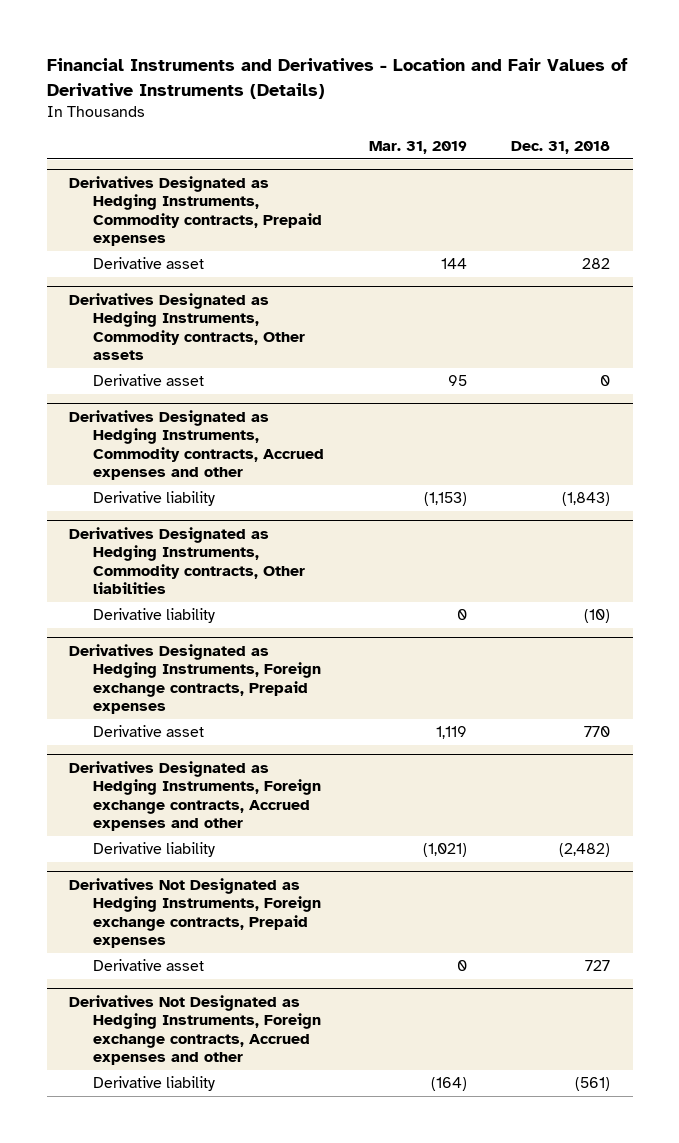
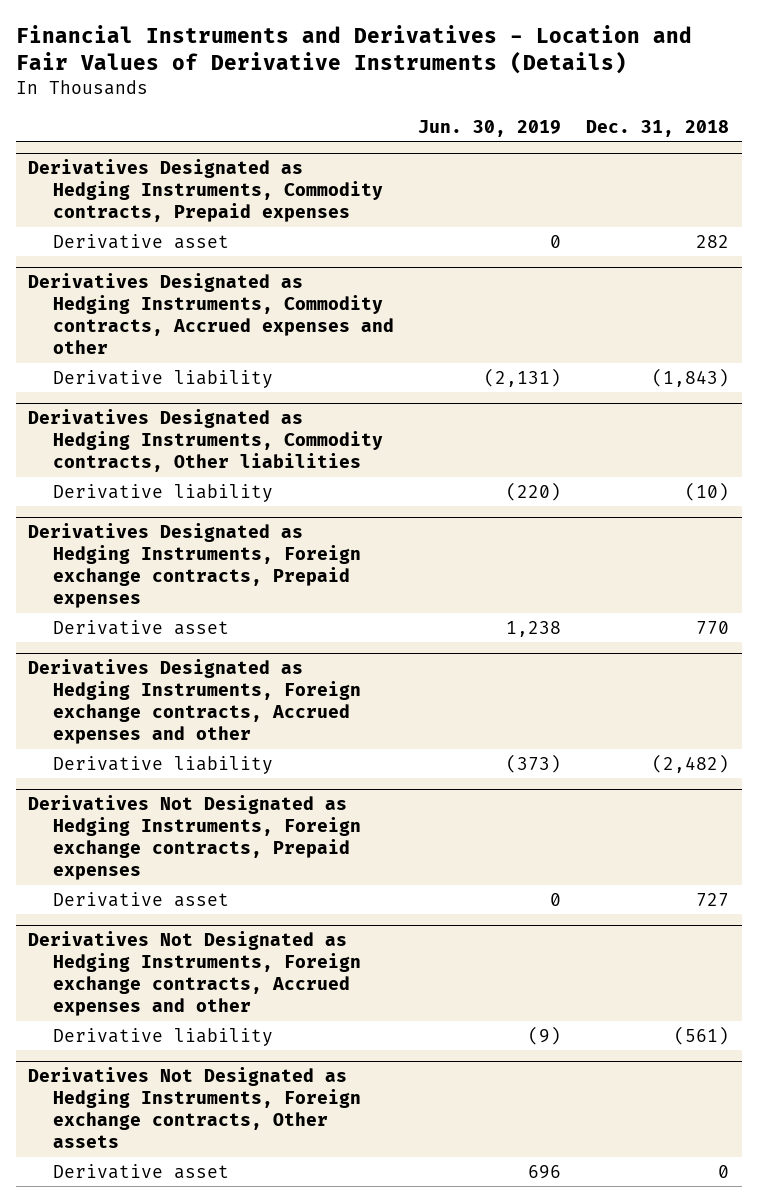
- | Mar. 31, 2019 | Dec. 31, 2018
+ | Jun. 30, 2019 | Dec. 31, 2018
- Derivatives Designated as Hedging Instruments, Commodity contracts, Other assets
- Derivative asset | 95 | 0
+ Derivatives Not Designated as Hedging Instruments, Foreign exchange contracts, Other assets
+ Derivative asset | 696 | 0

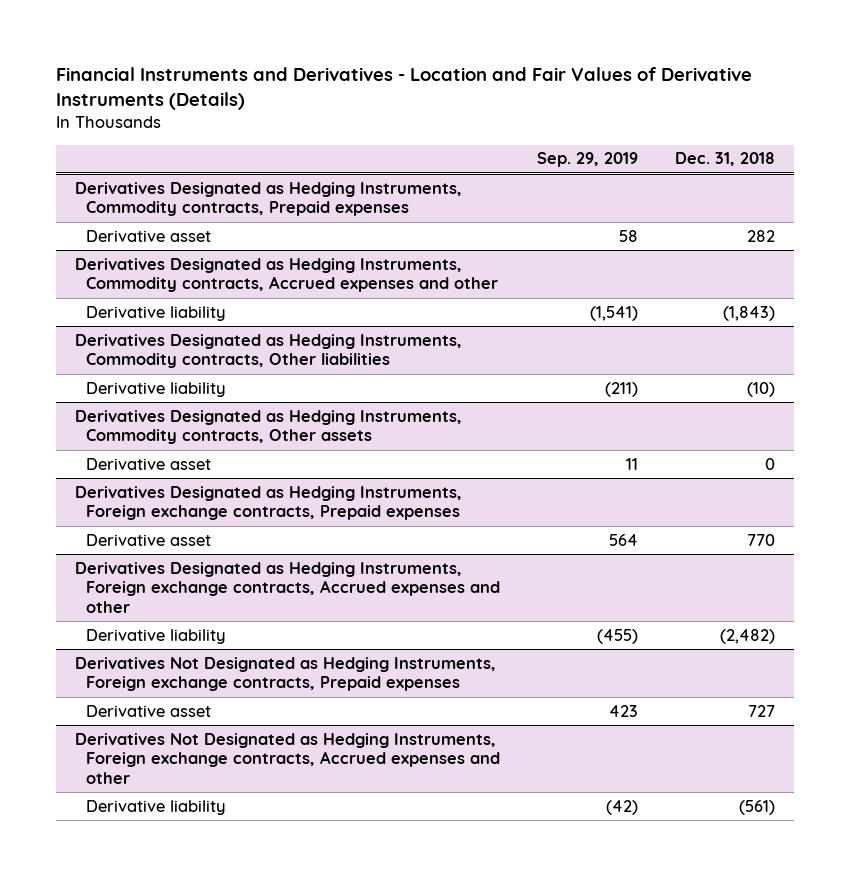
- | Jun. 30, 2019 | Dec. 31, 2018
+ | Sep. 29, 2019 | Dec. 31, 2018
+ Derivatives Designated as Hedging Instruments, Commodity contracts, Other assets
+ Derivative asset | 11 | 0
- Derivatives Not Designated as Hedging Instruments, Foreign exchange contracts, Other assets
- Derivative asset | 696 | 0

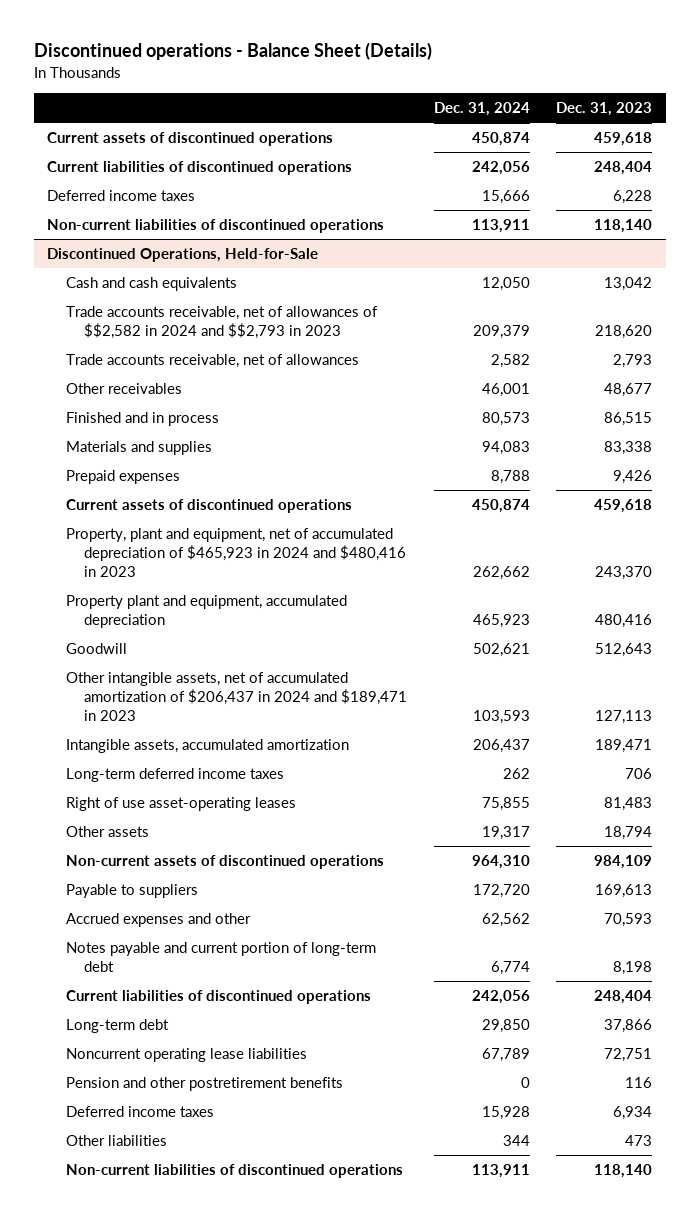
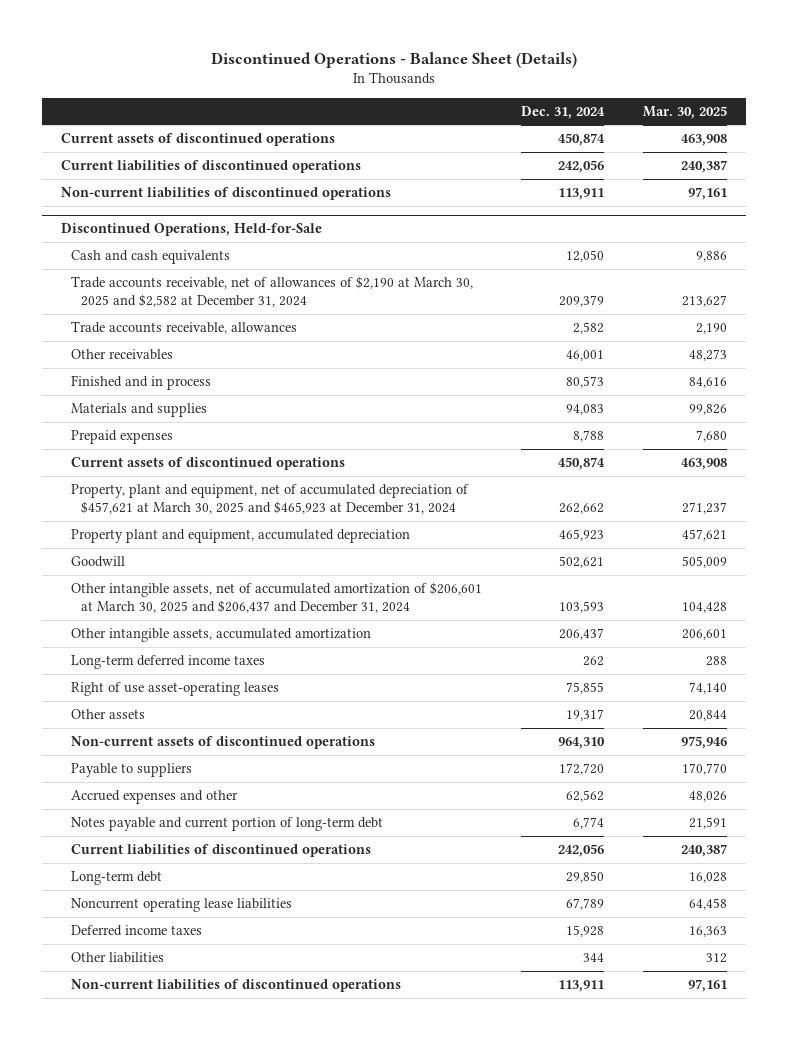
- Discontinued operations - Balance Sheet (Details)
+ Discontinued Operations - Balance Sheet (Details)
- | Dec. 31, 2024 | Dec. 31, 2023
+ | Dec. 31, 2024 | Mar. 30, 2025
- Deferred income taxes | 15,666 | 6,228
@ Discontinued Operations, Held-for-Sale
- Trade accounts receivable, net of allowances of $$2,582 in 2024 and $$2,793 in 2023 | 209,379 | 218,620
- Trade accounts receivable, net of allowances | 2,582 | 2,793
+ Trade accounts receivable, net of allowances of $2,190 at March 30, 2025 and $2,582 at December 31, 2024 | 209,379 | 213,627
+ Trade accounts receivable, allowances | 2,582 | 2,190
- Property, plant and equipment, net of accumulated depreciation of $465,923 in 2024 and $480,416 in 2023 | 262,662 | 243,370
+ Property, plant and equipment, net of accumulated depreciation of $457,621 at March 30, 2025 and $465,923 at December 31, 2024 | 262,662 | 271,237
- Other intangible assets, net of accumulated amortization of $206,437 in 2024 and $189,471 in 2023 | 103,593 | 127,113
- Intangible assets, accumulated amortization | 206,437 | 189,471
+ Other intangible assets, net of accumulated amortization of $206,601 at March 30, 2025 and $206,437 and December 31, 2024 | 103,593 | 104,428
+ Other intangible assets, accumulated amortization | 206,437 | 206,601
- Pension and other postretirement benefits | 0 | 116

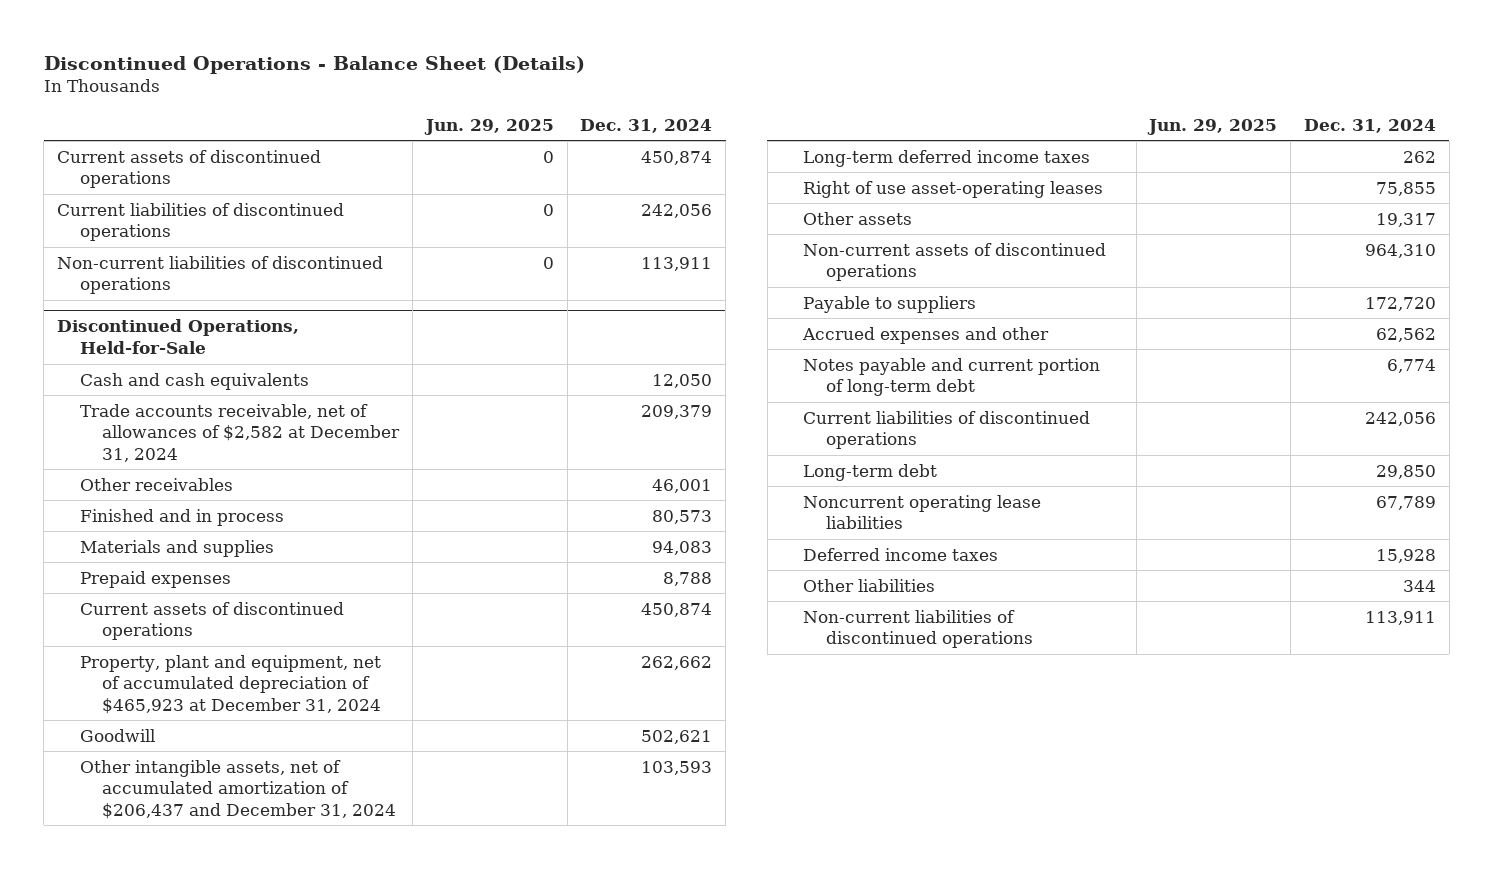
- | Dec. 31, 2024 | Mar. 30, 2025
+ | Jun. 29, 2025 | Dec. 31, 2024
@ Discontinued Operations, Held-for-Sale
- Trade accounts receivable, net of allowances of $2,190 at March 30, 2025 and $2,582 at December 31, 2024 | 209,379 | 213,627
- Trade accounts receivable, allowances | 2,582 | 2,190
+ Trade accounts receivable, net of allowances of $2,582 at December 31, 2024 | | 209,379
- Property, plant and equipment, net of accumulated depreciation of $457,621 at March 30, 2025 and $465,923 at December 31, 2024 | 262,662 | 271,237
- Property plant and equipment, accumulated depreciation | 465,923 | 457,621
+ Property, plant and equipment, net of accumulated depreciation of $465,923 at December 31, 2024 | | 262,662
- Other intangible assets, net of accumulated amortization of $206,601 at March 30, 2025 and $206,437 and December 31, 2024 | 103,593 | 104,428
- Other intangible assets, accumulated amortization | 206,437 | 206,601
+ Other intangible assets, net of accumulated amortization of $206,437 and December 31, 2024 | | 103,593

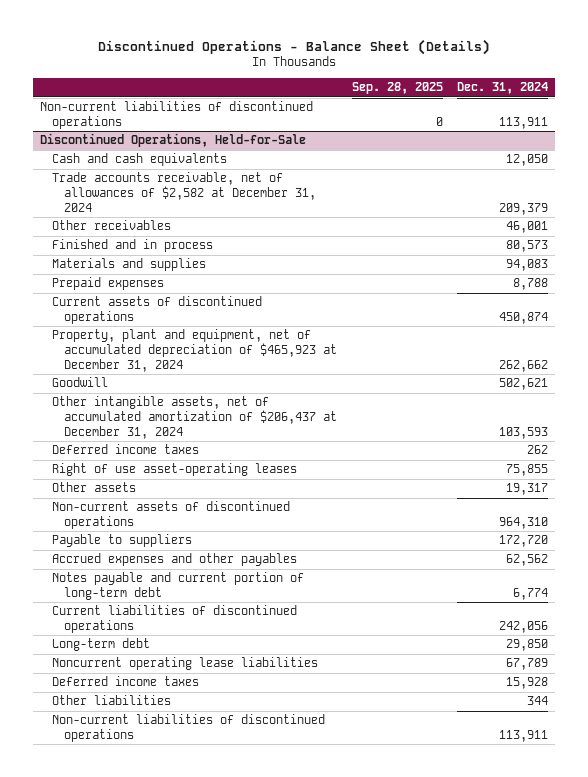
- | Jun. 29, 2025 | Dec. 31, 2024
+ | Sep. 28, 2025 | Dec. 31, 2024
- Current assets of discontinued operations | 0 | 450,874
- Current liabilities of discontinued operations | 0 | 242,056
@ Discontinued Operations, Held-for-Sale
- Other intangible assets, net of accumulated amortization of $206,437 and December 31, 2024 | | 103,593
- Long-term deferred income taxes | | 262
+ Other intangible assets, net of accumulated amortization of $206,437 at December 31, 2024 | | 103,593
+ Deferred income taxes | | 262
- Accrued expenses and other | | 62,562
+ Accrued expenses and other payables | | 62,562

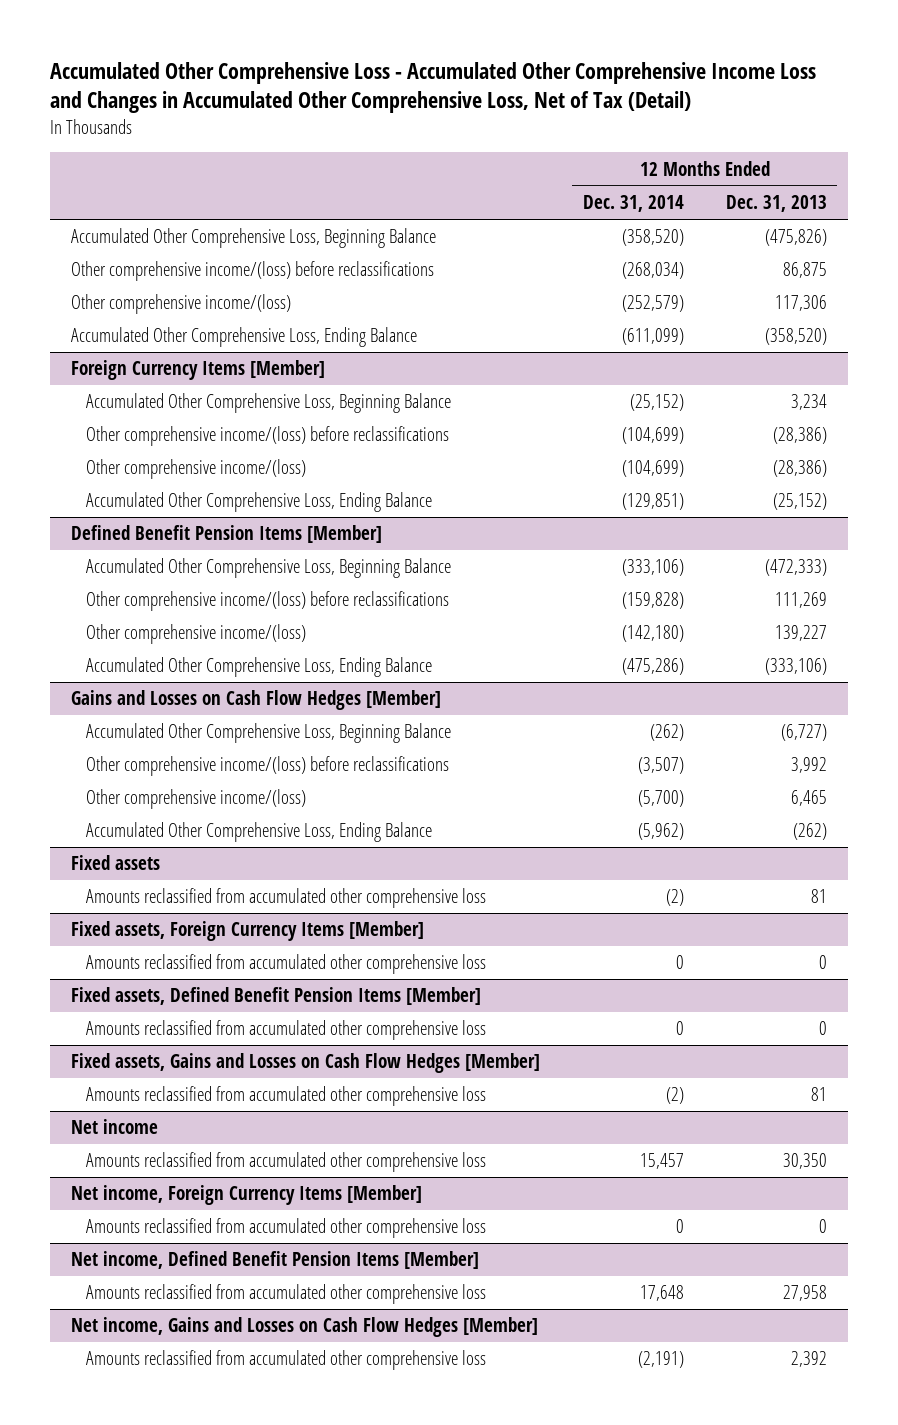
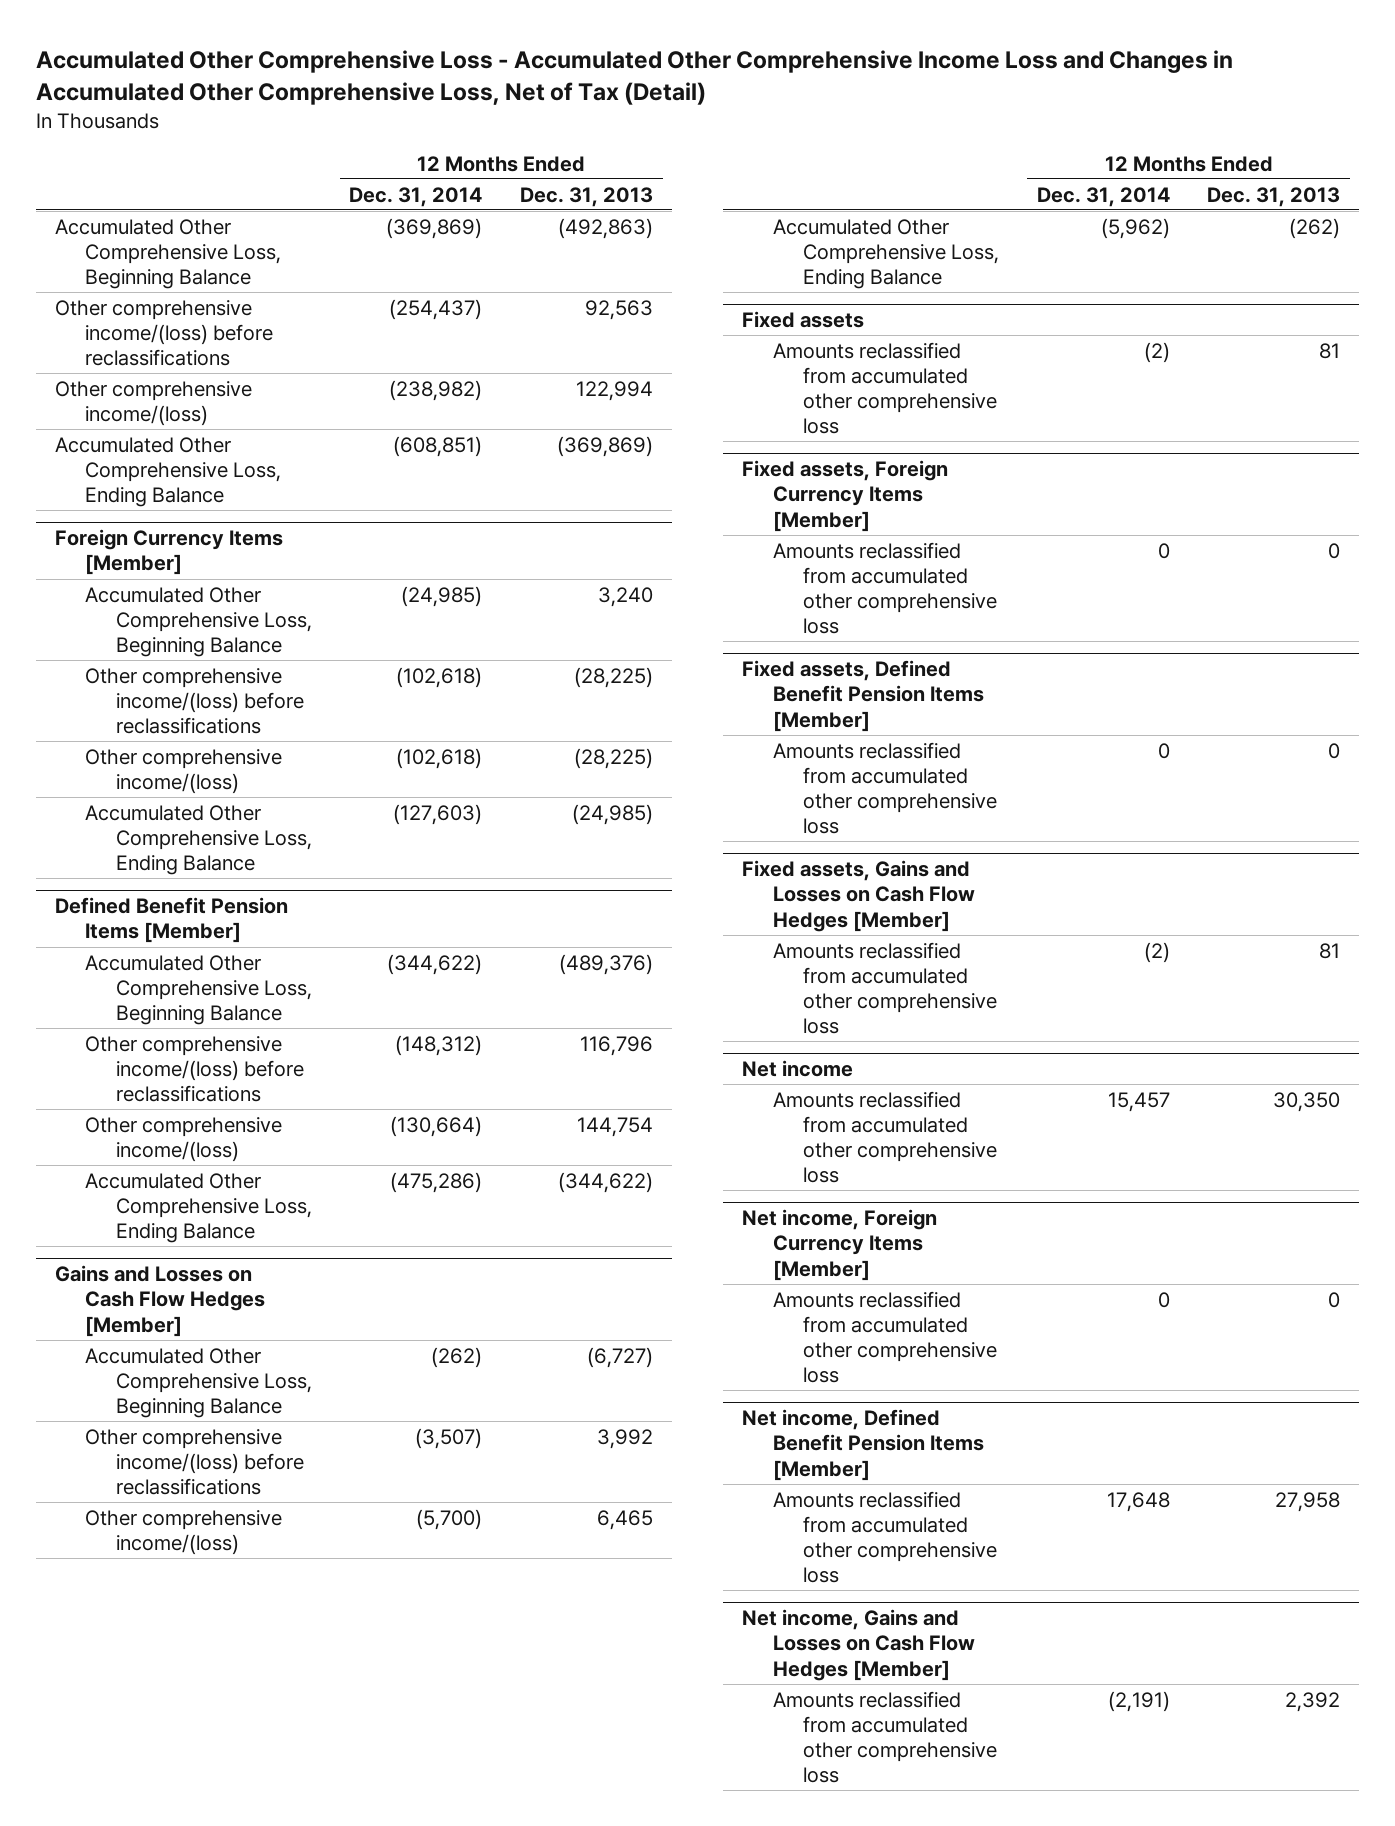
- Accumulated Other Comprehensive Loss, Beginning Balance | (358,520) | (475,826)
- Other comprehensive income/(loss) before reclassifications | (268,034) | 86,875
- Other comprehensive income/(loss) | (252,579) | 117,306
- Accumulated Other Comprehensive Loss, Ending Balance | (611,099) | (358,520)
+ Accumulated Other Comprehensive Loss, Beginning Balance | (369,869) | (492,863)
+ Other comprehensive income/(loss) before reclassifications | (254,437) | 92,563
+ Other comprehensive income/(loss) | (238,982) | 122,994
+ Accumulated Other Comprehensive Loss, Ending Balance | (608,851) | (369,869)
@ Foreign Currency Items [Member]
- Accumulated Other Comprehensive Loss, Beginning Balance | (25,152) | 3,234
- Other comprehensive income/(loss) before reclassifications | (104,699) | (28,386)
- Other comprehensive income/(loss) | (104,699) | (28,386)
- Accumulated Other Comprehensive Loss, Ending Balance | (129,851) | (25,152)
+ Accumulated Other Comprehensive Loss, Beginning Balance | (24,985) | 3,240
+ Other comprehensive income/(loss) before reclassifications | (102,618) | (28,225)
+ Other comprehensive income/(loss) | (102,618) | (28,225)
+ Accumulated Other Comprehensive Loss, Ending Balance | (127,603) | (24,985)
@ Defined Benefit Pension Items [Member]
- Accumulated Other Comprehensive Loss, Beginning Balance | (333,106) | (472,333)
- Other comprehensive income/(loss) before reclassifications | (159,828) | 111,269
- Other comprehensive income/(loss) | (142,180) | 139,227
- Accumulated Other Comprehensive Loss, Ending Balance | (475,286) | (333,106)
+ Accumulated Other Comprehensive Loss, Beginning Balance | (344,622) | (489,376)
+ Other comprehensive income/(loss) before reclassifications | (148,312) | 116,796
+ Other comprehensive income/(loss) | (130,664) | 144,754
+ Accumulated Other Comprehensive Loss, Ending Balance | (475,286) | (344,622)

